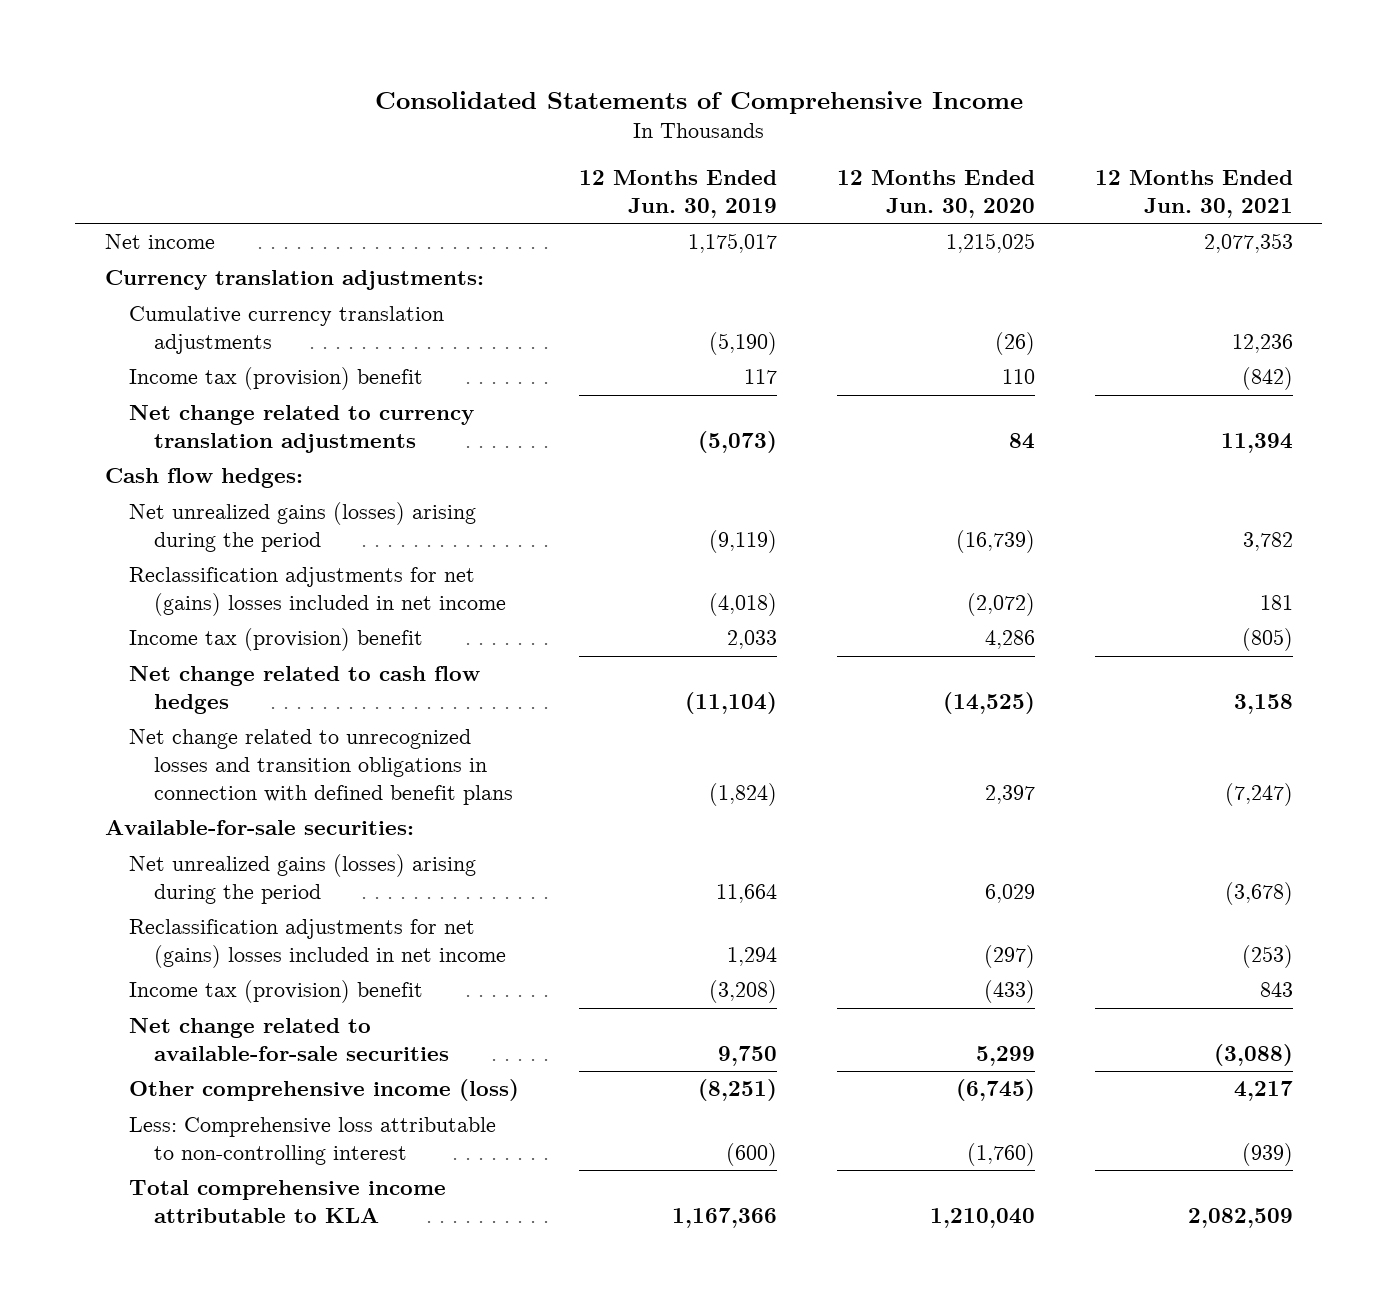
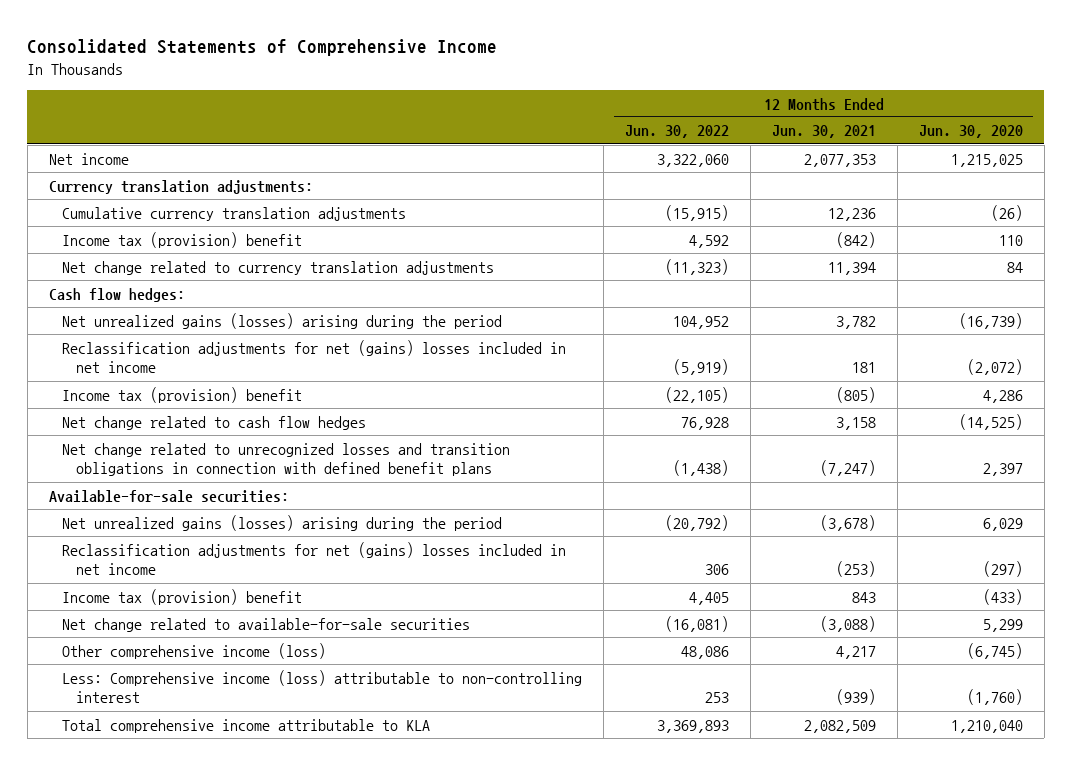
- | 12 Months Ended Jun. 30, 2019 | 12 Months Ended Jun. 30, 2020 | 12 Months Ended Jun. 30, 2021
+ | 12 Months Ended Jun. 30, 2022 | 12 Months Ended Jun. 30, 2021 | 12 Months Ended Jun. 30, 2020
- Less: Comprehensive loss attributable to non-controlling interest | (600) | (1,760) | (939)
+ Less: Comprehensive income (loss) attributable to non-controlling interest | 253 | (939) | (1,760)

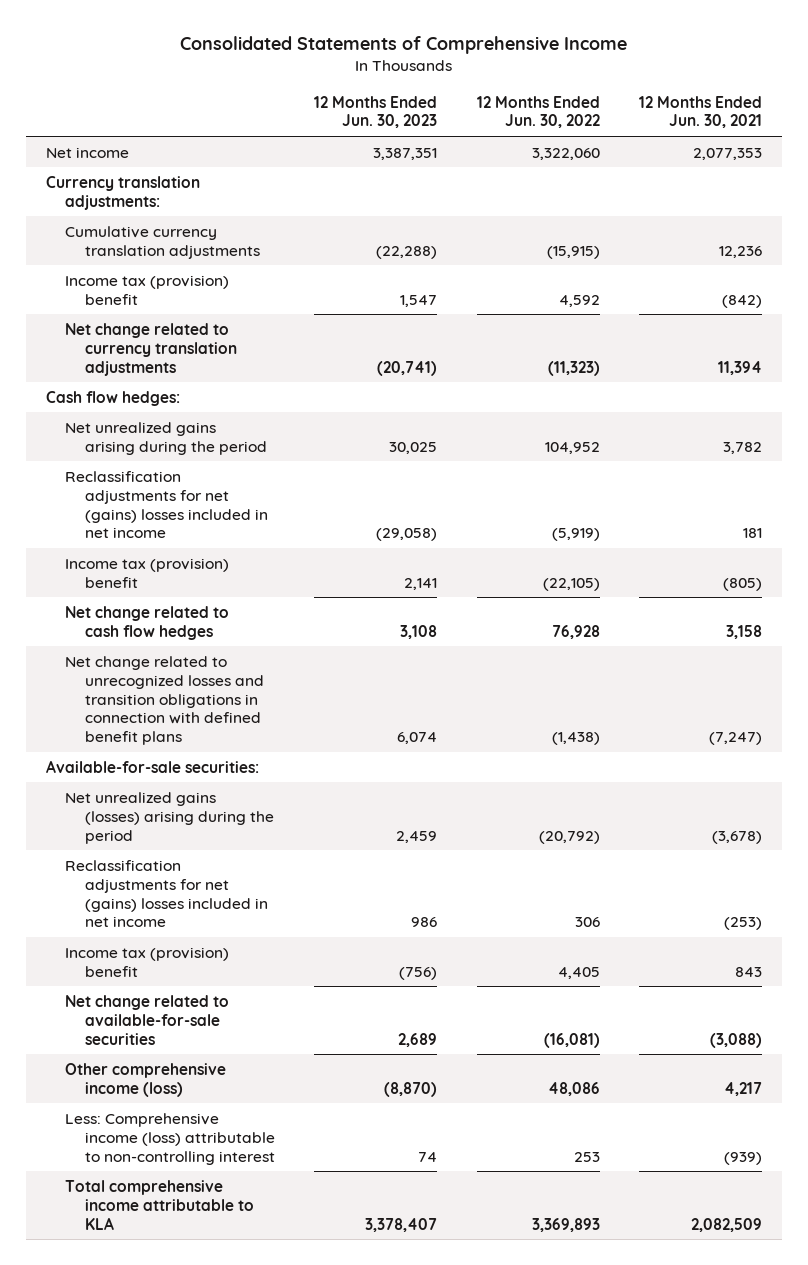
- | 12 Months Ended Jun. 30, 2022 | 12 Months Ended Jun. 30, 2021 | 12 Months Ended Jun. 30, 2020
+ | 12 Months Ended Jun. 30, 2023 | 12 Months Ended Jun. 30, 2022 | 12 Months Ended Jun. 30, 2021
- Net unrealized gains (losses) arising during the period | 104,952 | 3,782 | (16,739)
+ Net unrealized gains arising during the period | 30,025 | 104,952 | 3,782

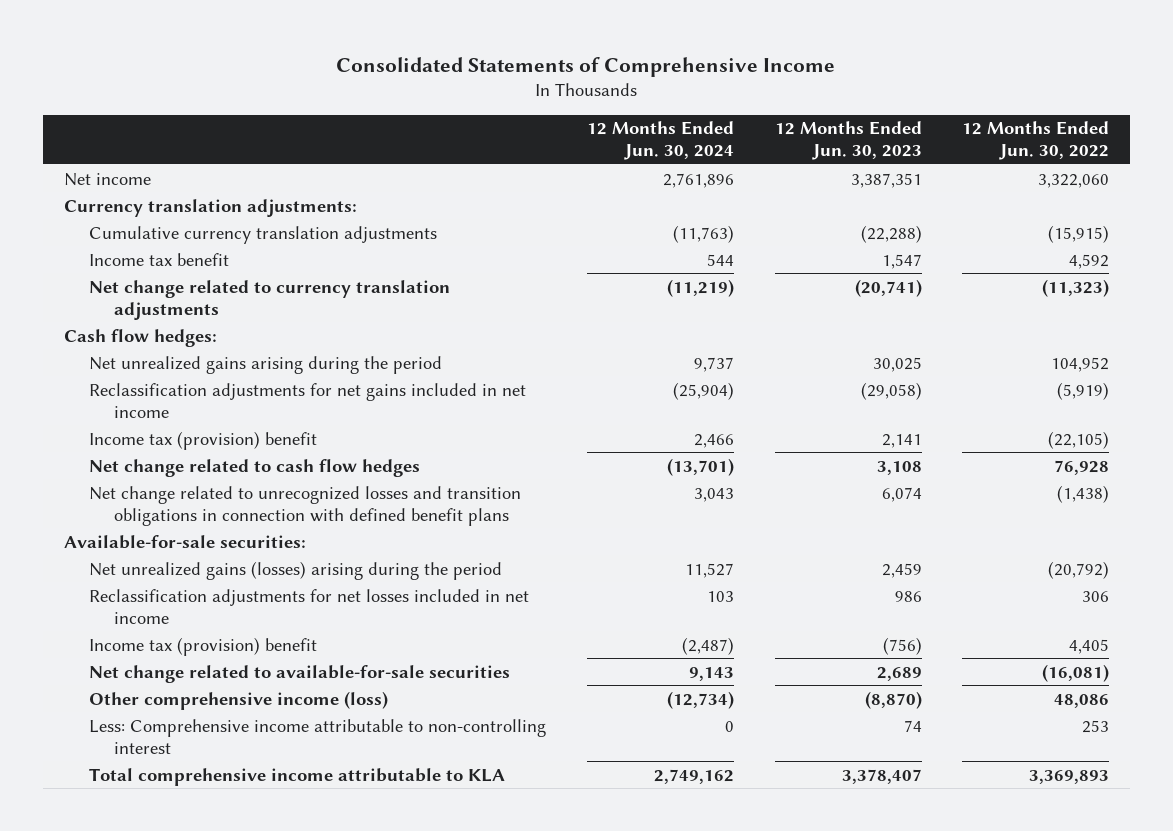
- | 12 Months Ended Jun. 30, 2023 | 12 Months Ended Jun. 30, 2022 | 12 Months Ended Jun. 30, 2021
+ | 12 Months Ended Jun. 30, 2024 | 12 Months Ended Jun. 30, 2023 | 12 Months Ended Jun. 30, 2022
- Income tax (provision) benefit | 1,547 | 4,592 | (842)
+ Income tax benefit | 544 | 1,547 | 4,592
- Reclassification adjustments for net (gains) losses included in net income | (29,058) | (5,919) | 181
+ Reclassification adjustments for net gains included in net income | (25,904) | (29,058) | (5,919)
- Reclassification adjustments for net (gains) losses included in net income | 986 | 306 | (253)
+ Reclassification adjustments for net losses included in net income | 103 | 986 | 306
- Less: Comprehensive income (loss) attributable to non-controlling interest | 74 | 253 | (939)
+ Less: Comprehensive income attributable to non-controlling interest | 0 | 74 | 253

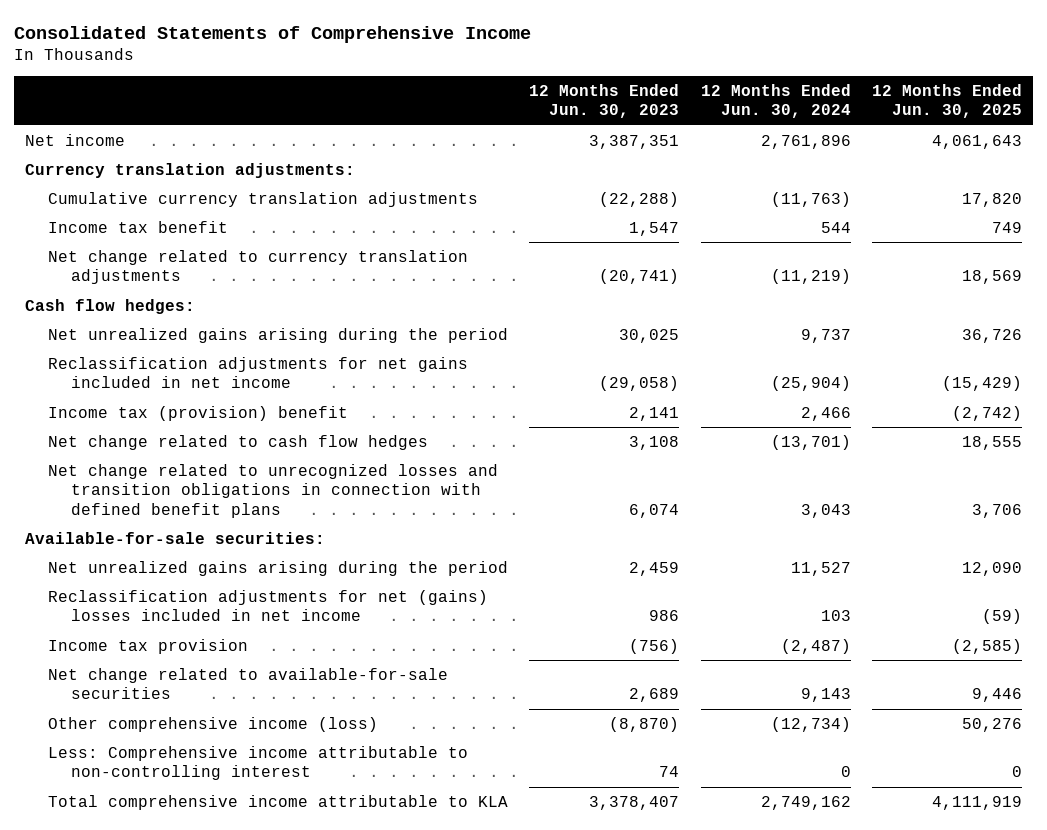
- | 12 Months Ended Jun. 30, 2024 | 12 Months Ended Jun. 30, 2023 | 12 Months Ended Jun. 30, 2022
+ | 12 Months Ended Jun. 30, 2023 | 12 Months Ended Jun. 30, 2024 | 12 Months Ended Jun. 30, 2025
- Net unrealized gains (losses) arising during the period | 11,527 | 2,459 | (20,792)
- Reclassification adjustments for net losses included in net income | 103 | 986 | 306
- Income tax (provision) benefit | (2,487) | (756) | 4,405
+ Net unrealized gains arising during the period | 2,459 | 11,527 | 12,090
+ Reclassification adjustments for net (gains) losses included in net income | 986 | 103 | (59)
+ Income tax provision | (756) | (2,487) | (2,585)

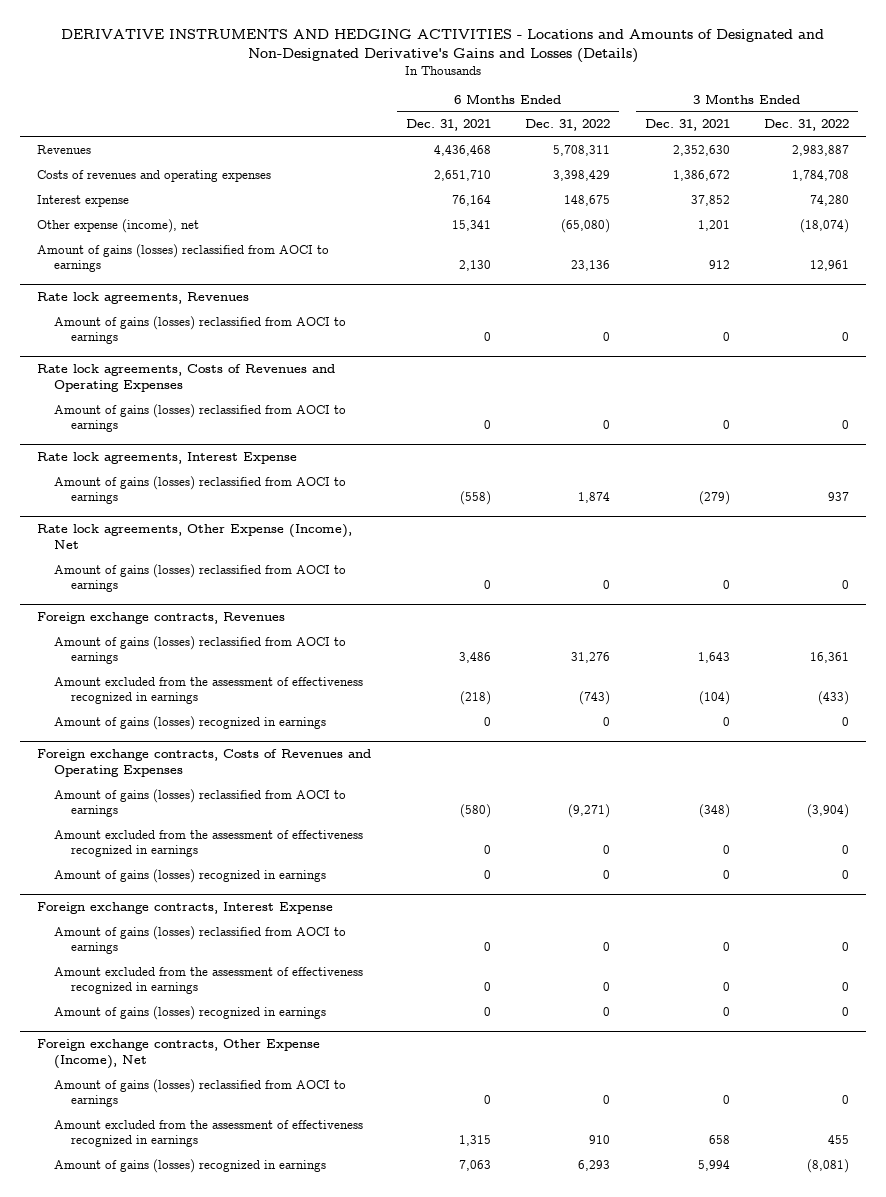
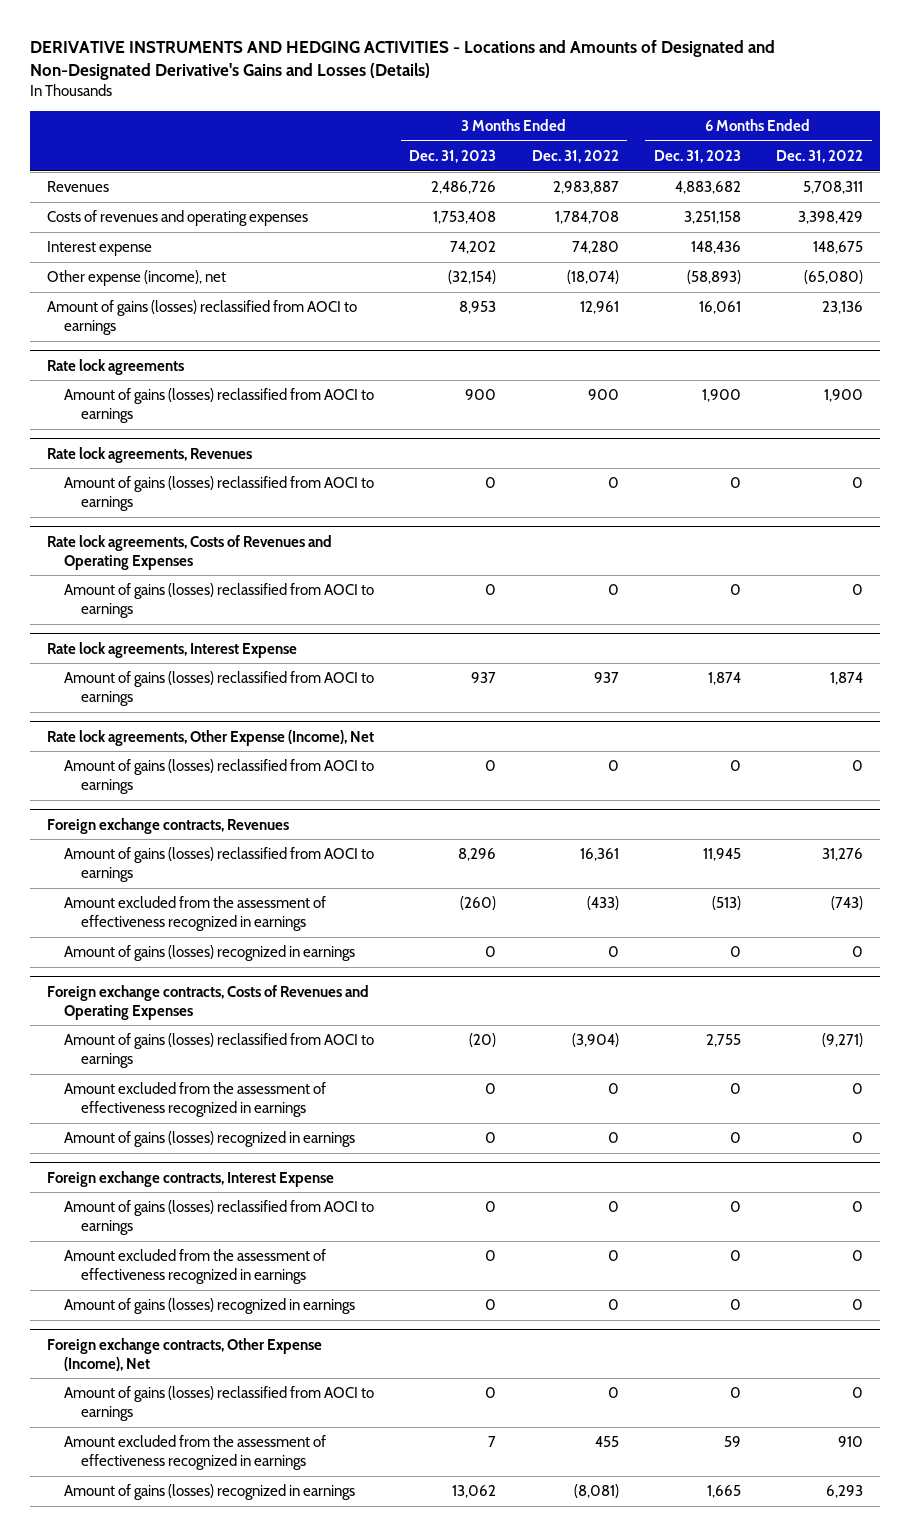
- | 6 Months Ended Dec. 31, 2021 | 6 Months Ended Dec. 31, 2022 | 3 Months Ended Dec. 31, 2021 | 3 Months Ended Dec. 31, 2022
+ | 3 Months Ended Dec. 31, 2023 | 3 Months Ended Dec. 31, 2022 | 6 Months Ended Dec. 31, 2023 | 6 Months Ended Dec. 31, 2022
+ Rate lock agreements
+ Amount of gains (losses) reclassified from AOCI to earnings | 900 | 900 | 1,900 | 1,900

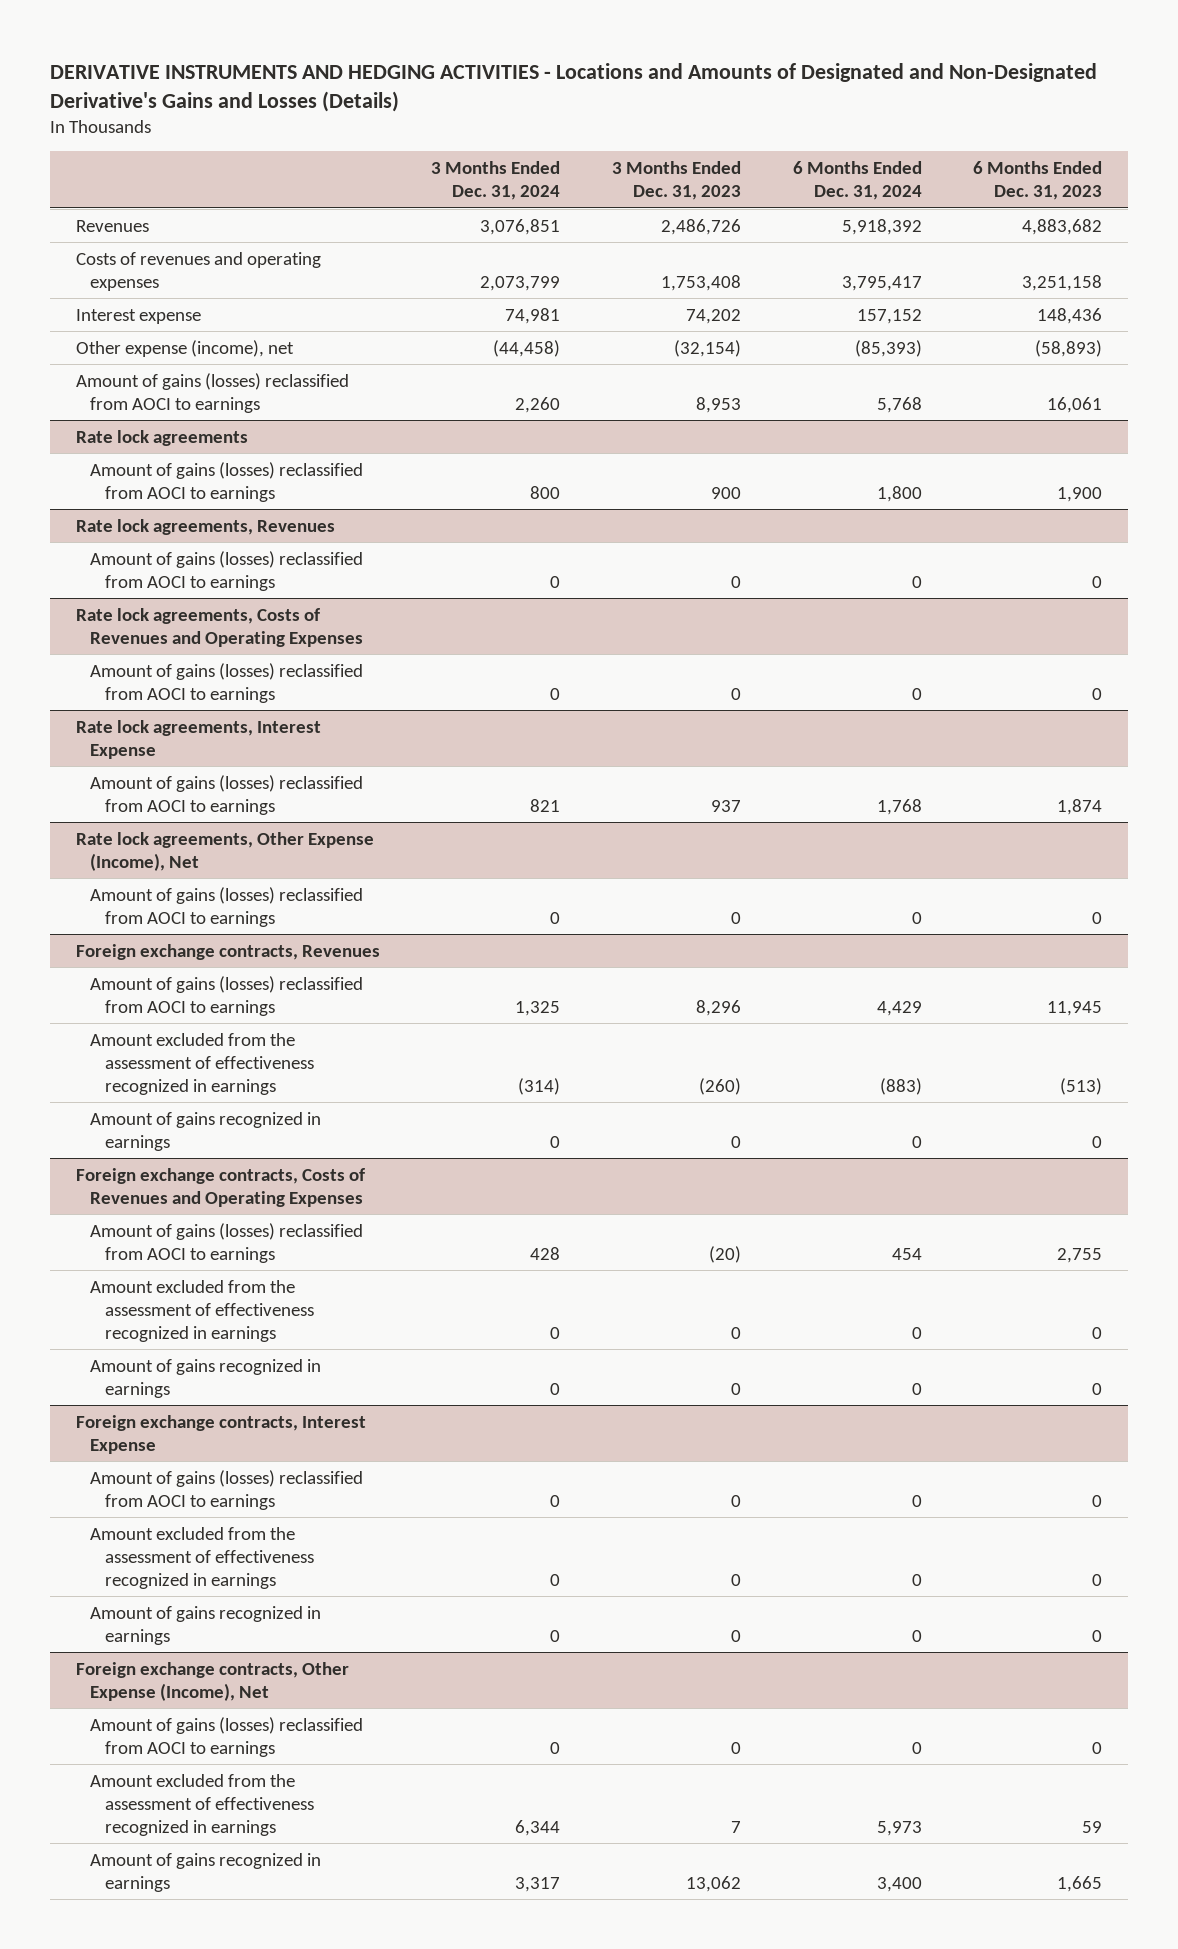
- | 3 Months Ended Dec. 31, 2023 | 3 Months Ended Dec. 31, 2022 | 6 Months Ended Dec. 31, 2023 | 6 Months Ended Dec. 31, 2022
+ | 3 Months Ended Dec. 31, 2024 | 3 Months Ended Dec. 31, 2023 | 6 Months Ended Dec. 31, 2024 | 6 Months Ended Dec. 31, 2023
@ Foreign exchange contracts, Revenues
- Amount of gains (losses) recognized in earnings | 0 | 0 | 0 | 0
+ Amount of gains recognized in earnings | 0 | 0 | 0 | 0
@ Foreign exchange contracts, Costs of Revenues and Operating Expenses
- Amount of gains (losses) recognized in earnings | 0 | 0 | 0 | 0
+ Amount of gains recognized in earnings | 0 | 0 | 0 | 0
@ Foreign exchange contracts, Interest Expense
- Amount of gains (losses) recognized in earnings | 0 | 0 | 0 | 0
+ Amount of gains recognized in earnings | 0 | 0 | 0 | 0
@ Foreign exchange contracts, Other Expense (Income), Net
- Amount of gains (losses) recognized in earnings | 13,062 | (8,081) | 1,665 | 6,293
+ Amount of gains recognized in earnings | 3,317 | 13,062 | 3,400 | 1,665

